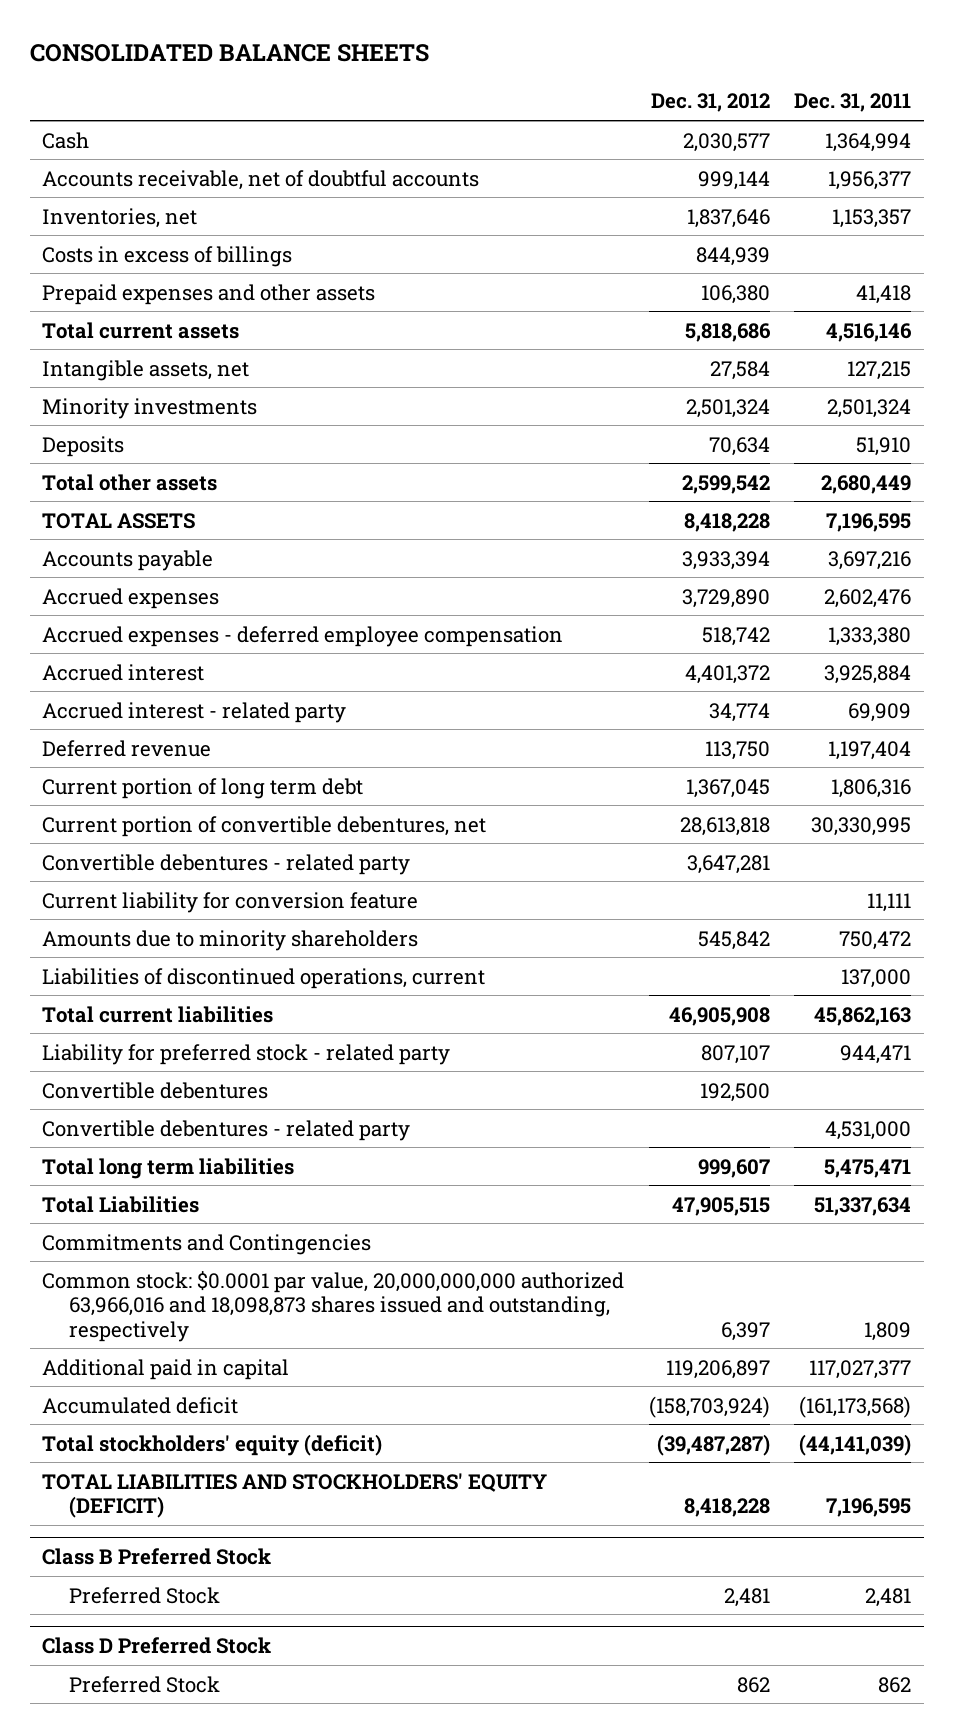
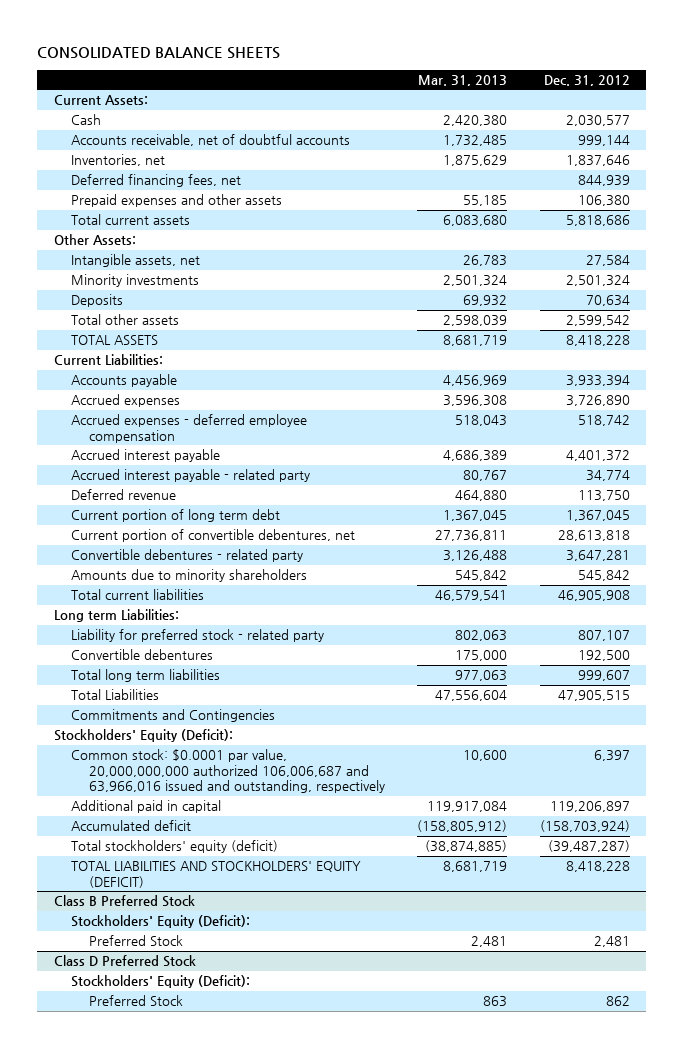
- | Dec. 31, 2012 | Dec. 31, 2011
+ | Mar. 31, 2013 | Dec. 31, 2012
+ Current Assets:
- Costs in excess of billings | 844,939 |
+ Deferred financing fees, net | | 844,939
+ Other Assets:
+ Current Liabilities:
- Accrued expenses | 3,729,890 | 2,602,476
+ Accrued expenses | 3,596,308 | 3,726,890
- Accrued interest | 4,401,372 | 3,925,884
- Accrued interest - related party | 34,774 | 69,909
+ Accrued interest payable | 4,686,389 | 4,401,372
+ Accrued interest payable - related party | 80,767 | 34,774
- Current liability for conversion feature | | 11,111
- Liabilities of discontinued operations, current | | 137,000
+ Long term Liabilities:
- Convertible debentures - related party | | 4,531,000
- Common stock: $0.0001 par value, 20,000,000,000 authorized 63,966,016 and 18,098,873 shares issued and outstanding, respectively | 6,397 | 1,809
+ Stockholders' Equity (Deficit):
+ Common stock: $0.0001 par value, 20,000,000,000 authorized 106,006,687 and 63,966,016 issued and outstanding, respectively | 10,600 | 6,397
@ Class B Preferred Stock
+ Stockholders' Equity (Deficit):
@ Class D Preferred Stock
+ Stockholders' Equity (Deficit):

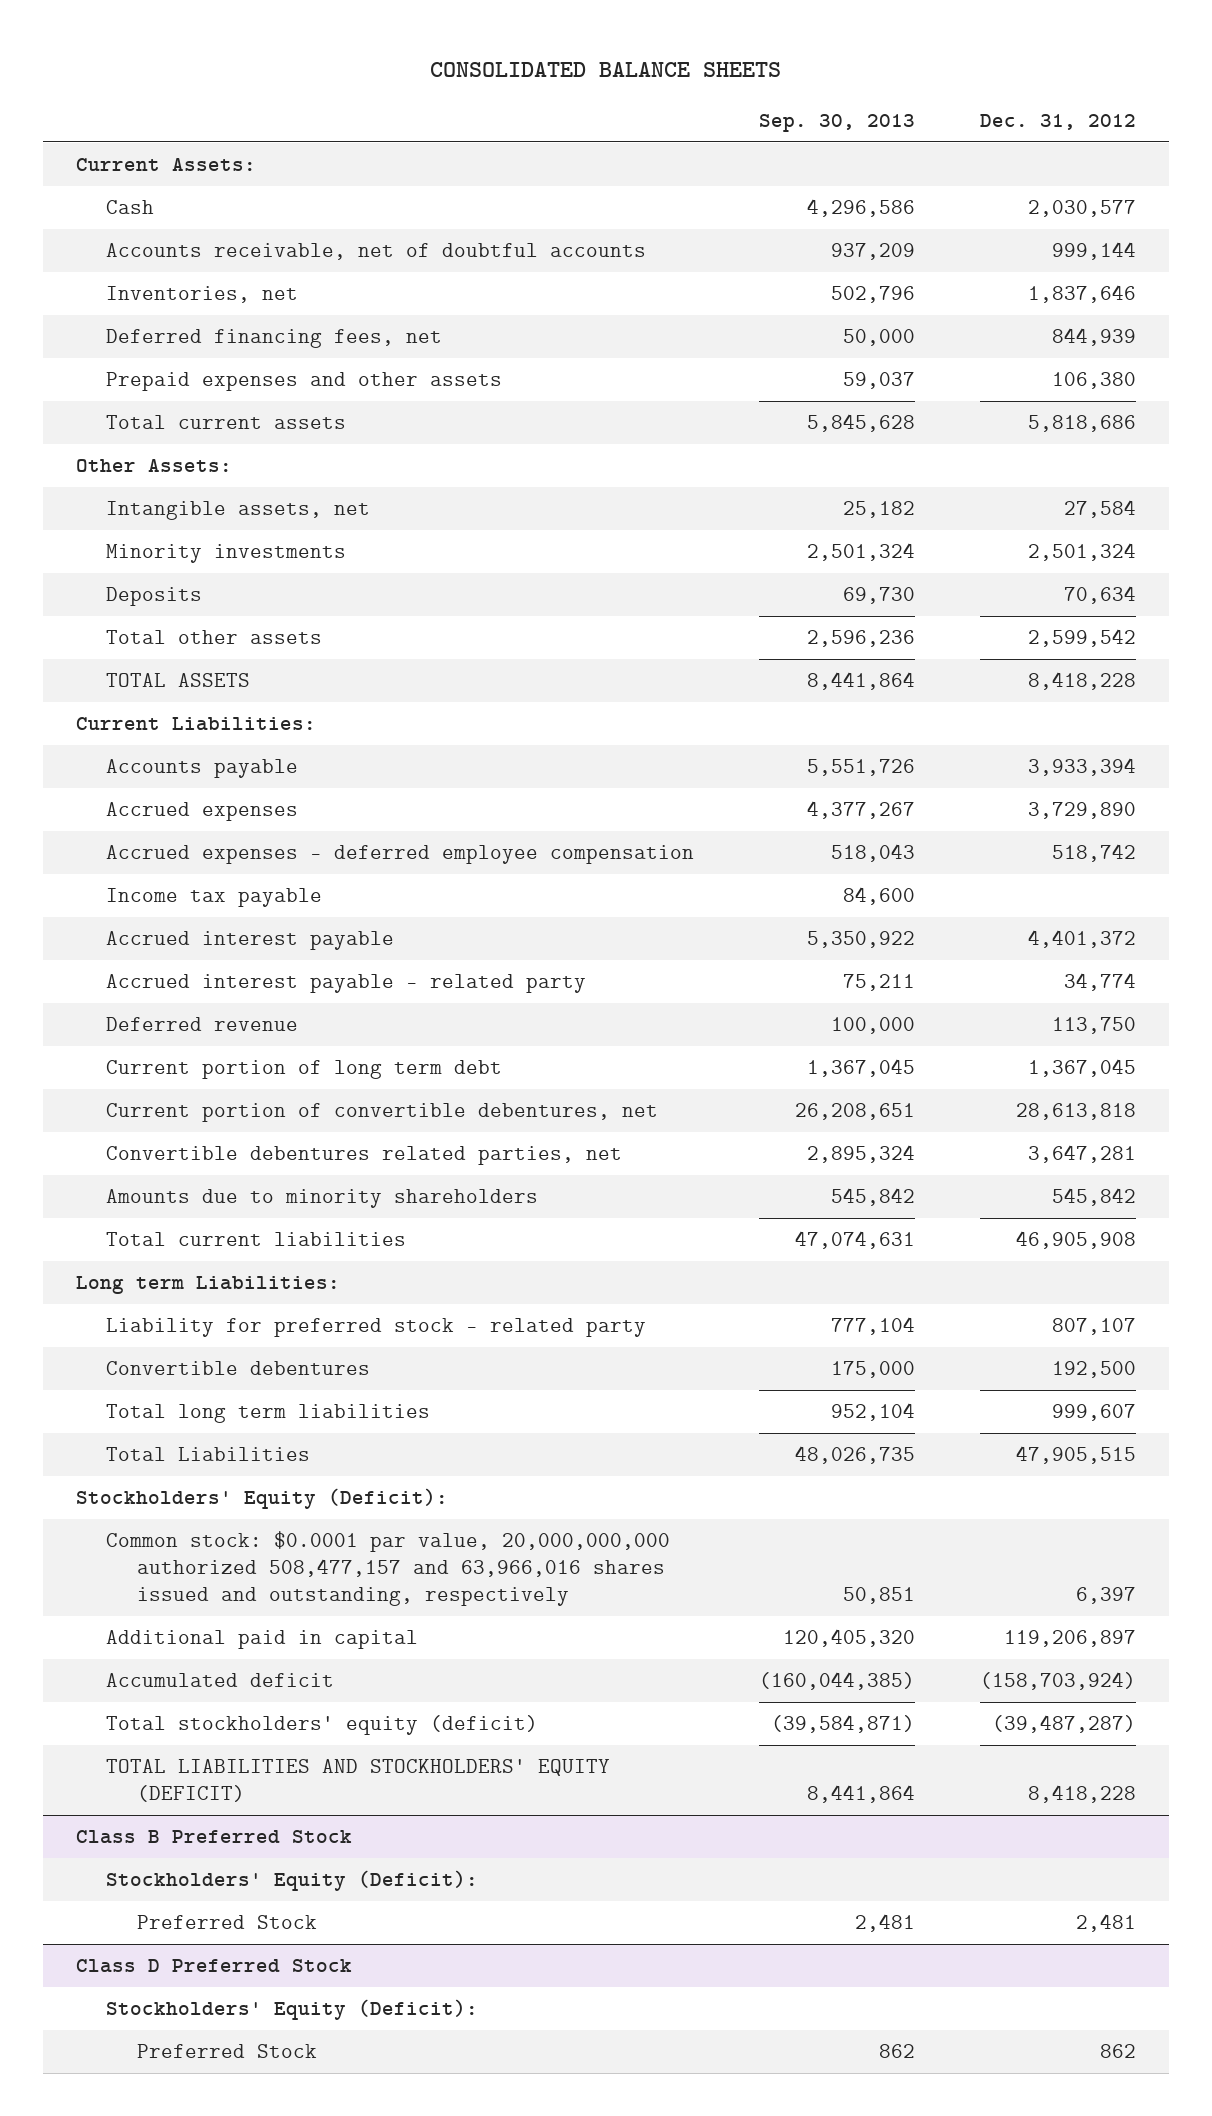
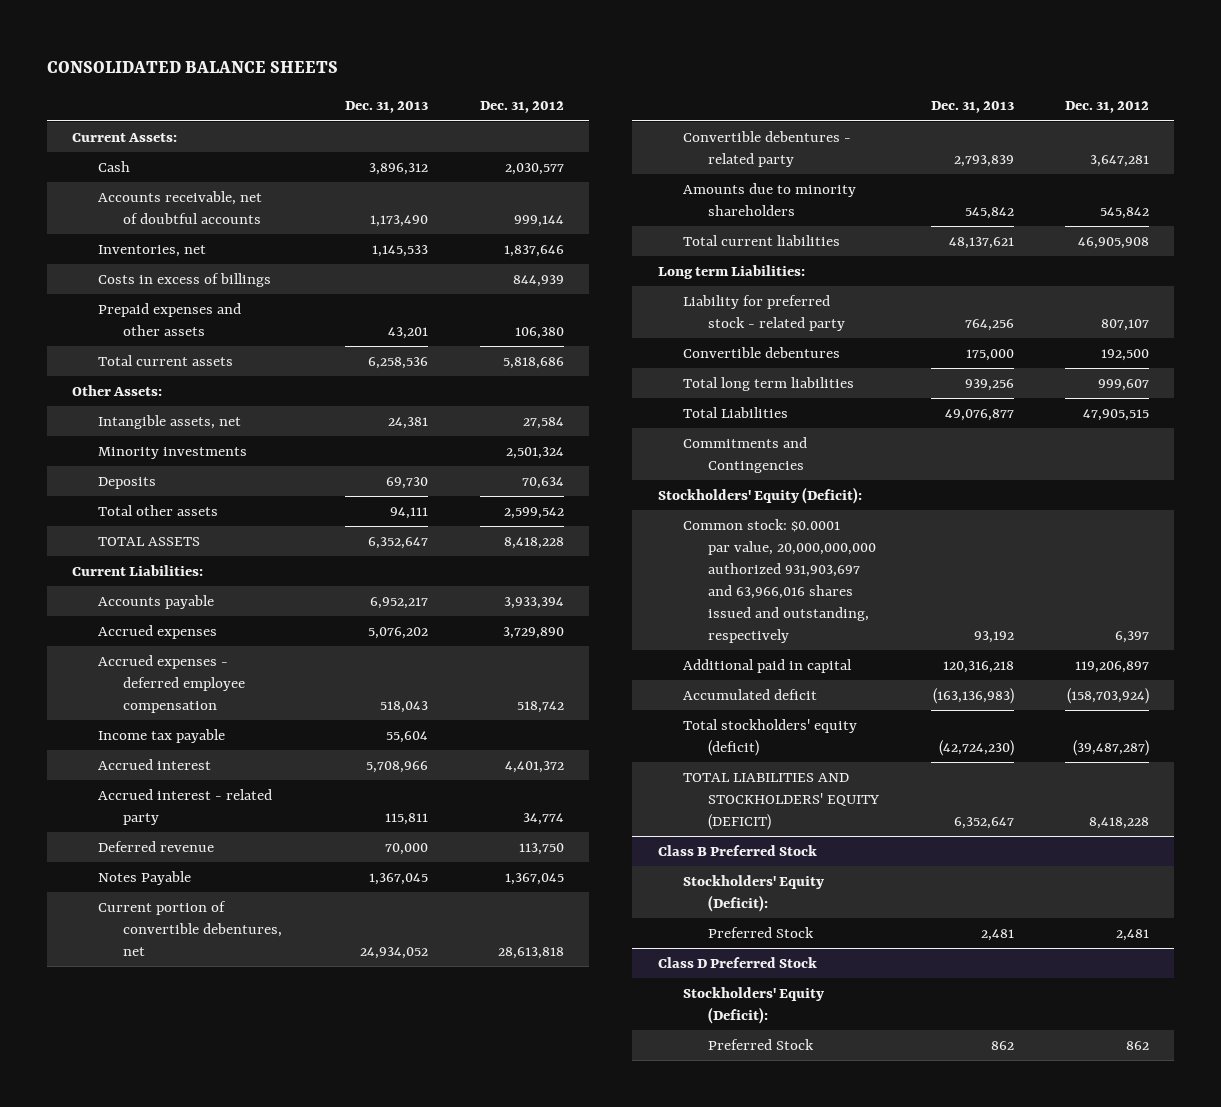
- | Sep. 30, 2013 | Dec. 31, 2012
+ | Dec. 31, 2013 | Dec. 31, 2012
- Deferred financing fees, net | 50,000 | 844,939
+ Costs in excess of billings | | 844,939
- Accrued interest payable | 5,350,922 | 4,401,372
- Accrued interest payable - related party | 75,211 | 34,774
+ Accrued interest | 5,708,966 | 4,401,372
+ Accrued interest - related party | 115,811 | 34,774
- Current portion of long term debt | 1,367,045 | 1,367,045
+ Notes Payable | 1,367,045 | 1,367,045
- Convertible debentures related parties, net | 2,895,324 | 3,647,281
+ Convertible debentures - related party | 2,793,839 | 3,647,281
+ Commitments and Contingencies
- Common stock: $0.0001 par value, 20,000,000,000 authorized 508,477,157 and 63,966,016 shares issued and outstanding, respectively | 50,851 | 6,397
+ Common stock: $0.0001 par value, 20,000,000,000 authorized 931,903,697 and 63,966,016 shares issued and outstanding, respectively | 93,192 | 6,397

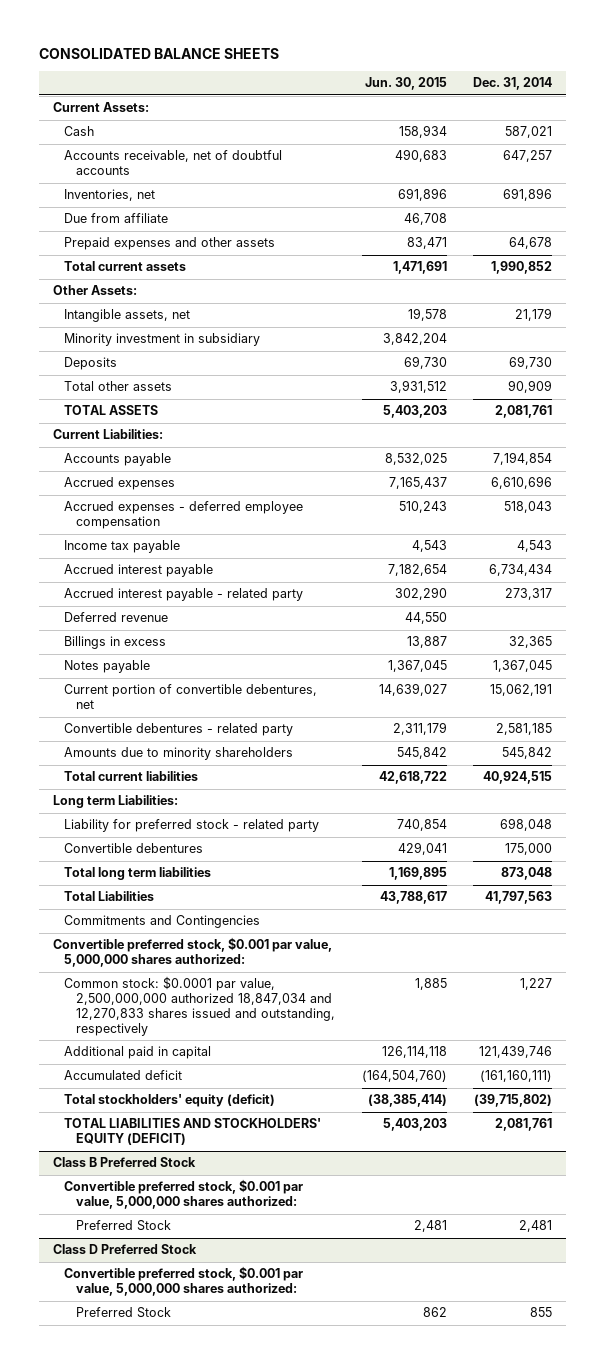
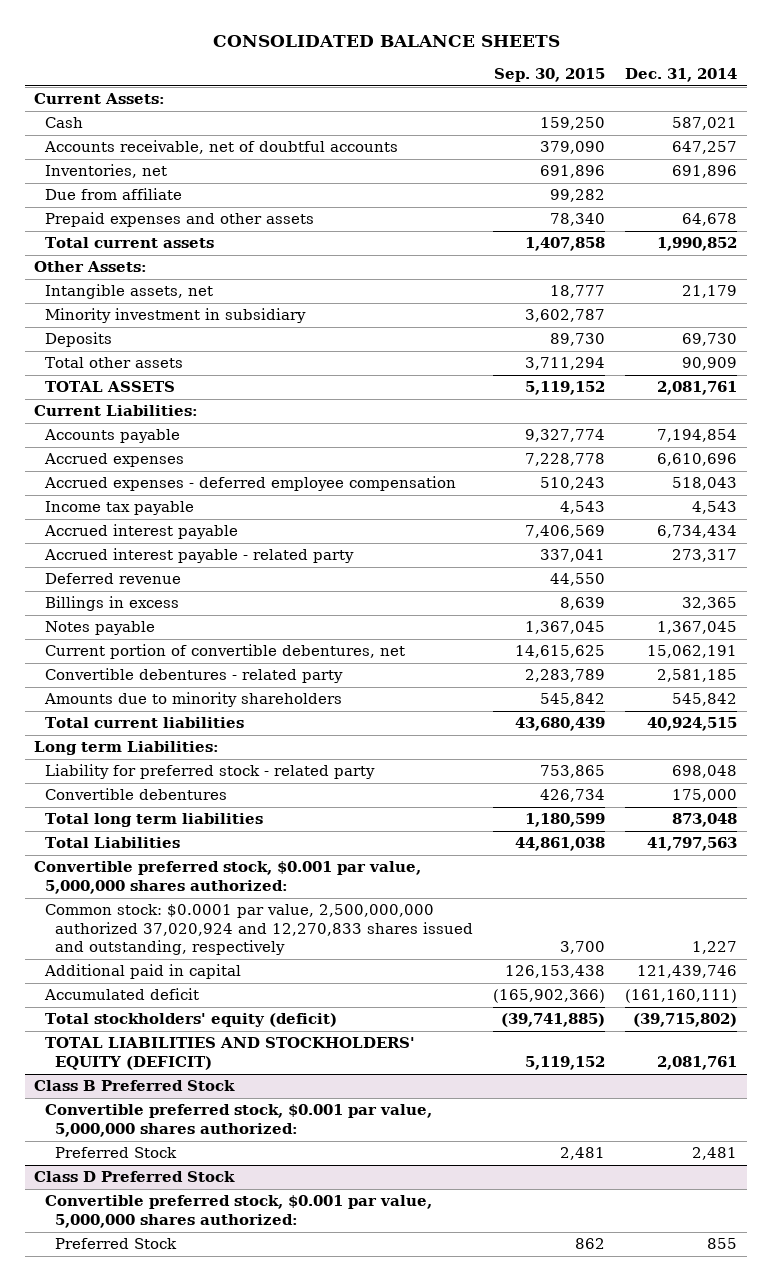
- | Jun. 30, 2015 | Dec. 31, 2014
+ | Sep. 30, 2015 | Dec. 31, 2014
- Commitments and Contingencies
- Common stock: $0.0001 par value, 2,500,000,000 authorized 18,847,034 and 12,270,833 shares issued and outstanding, respectively | 1,885 | 1,227
+ Common stock: $0.0001 par value, 2,500,000,000 authorized 37,020,924 and 12,270,833 shares issued and outstanding, respectively | 3,700 | 1,227

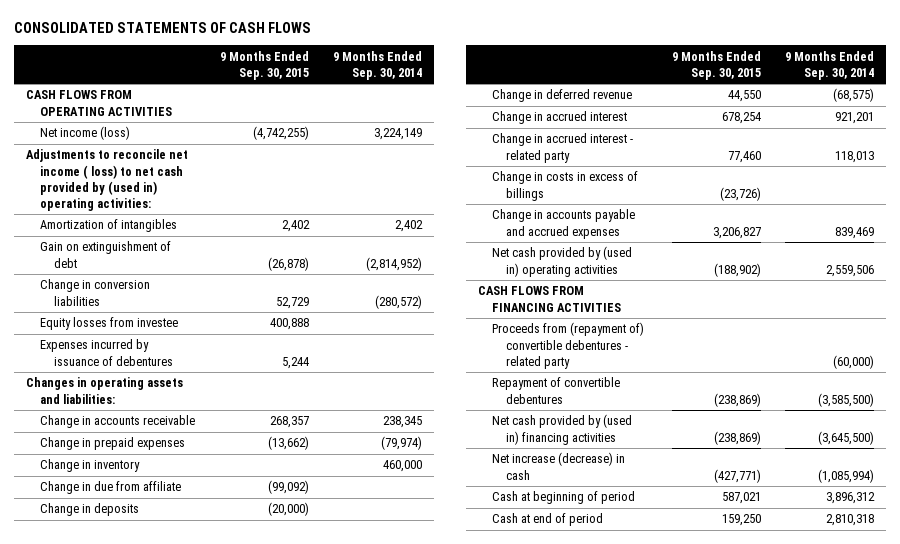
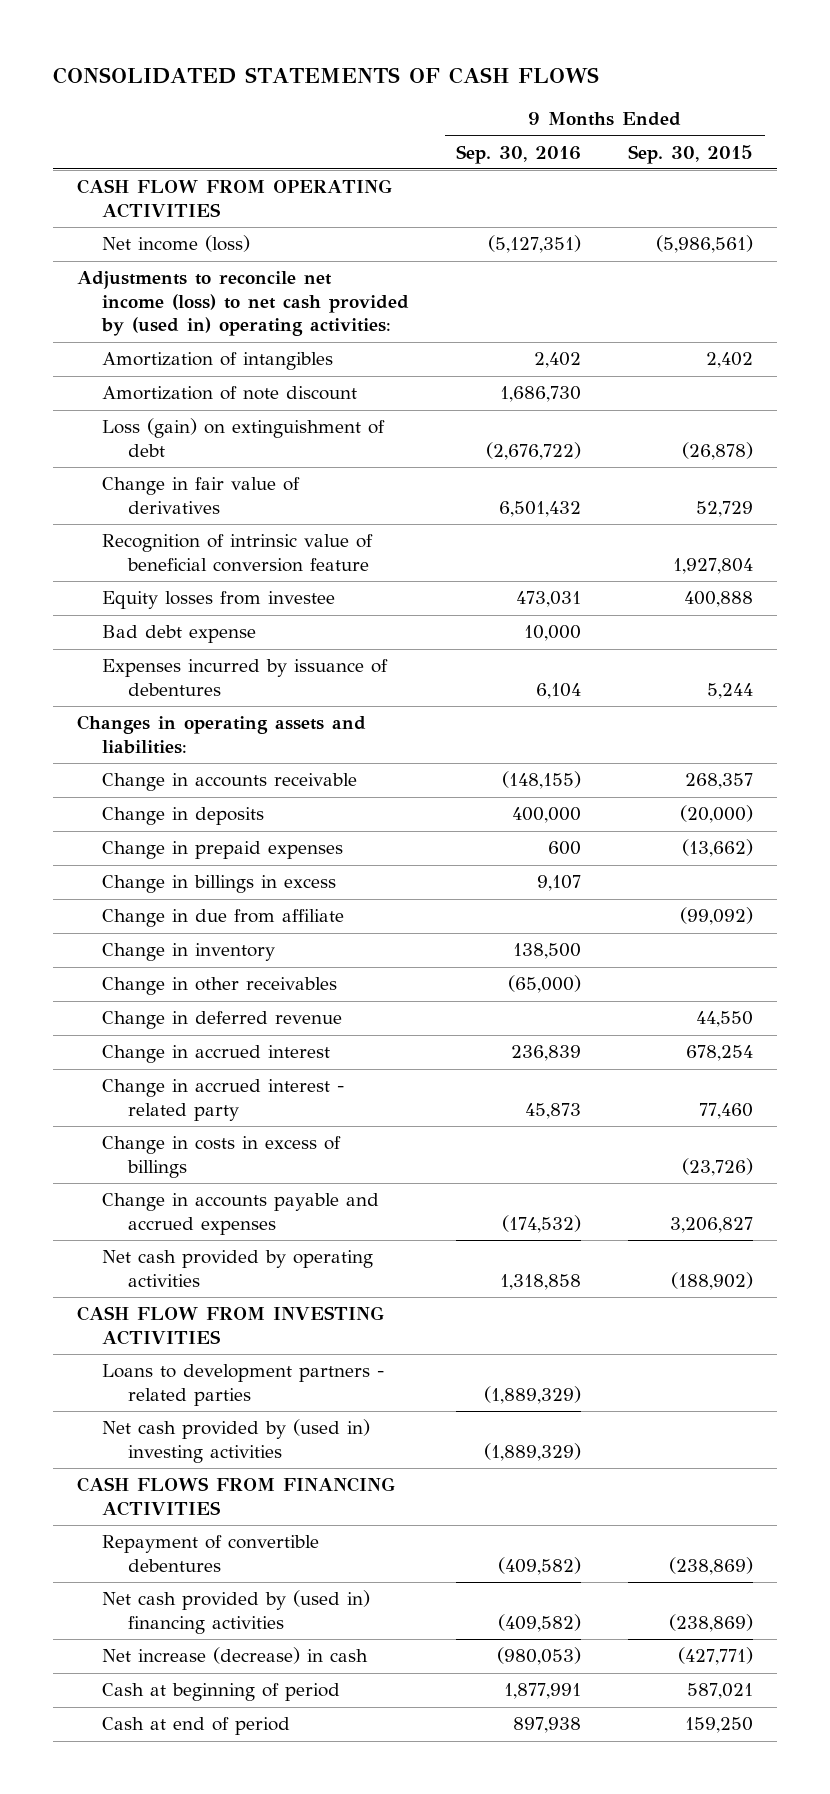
- | 9 Months Ended Sep. 30, 2015 | 9 Months Ended Sep. 30, 2014
+ | 9 Months Ended Sep. 30, 2016 | 9 Months Ended Sep. 30, 2015
- CASH FLOWS FROM OPERATING ACTIVITIES
- Net income (loss) | (4,742,255) | 3,224,149
- Adjustments to reconcile net income ( loss) to net cash provided by (used in) operating activities:
+ CASH FLOW FROM OPERATING ACTIVITIES
+ Net income (loss) | (5,127,351) | (5,986,561)
+ Adjustments to reconcile net income (loss) to net cash provided by (used in) operating activities:
- Gain on extinguishment of debt | (26,878) | (2,814,952)
- Change in conversion liabilities | 52,729 | (280,572)
+ Amortization of note discount | 1,686,730 |
+ Loss (gain) on extinguishment of debt | (2,676,722) | (26,878)
+ Change in fair value of derivatives | 6,501,432 | 52,729
+ Recognition of intrinsic value of beneficial conversion feature | | 1,927,804
+ Bad debt expense | 10,000 |
moved up: Change in deposits | 400,000 | (20,000)
+ Change in billings in excess | 9,107 |
moved down: Change in inventory | 138,500 |
+ Change in other receivables | (65,000) |
- Net cash provided by (used in) operating activities | (188,902) | 2,559,506
+ Net cash provided by operating activities | 1,318,858 | (188,902)
+ CASH FLOW FROM INVESTING ACTIVITIES
+ Loans to development partners - related parties | (1,889,329) |
+ Net cash provided by (used in) investing activities | (1,889,329) |
- Proceeds from (repayment of) convertible debentures - related party | | (60,000)

